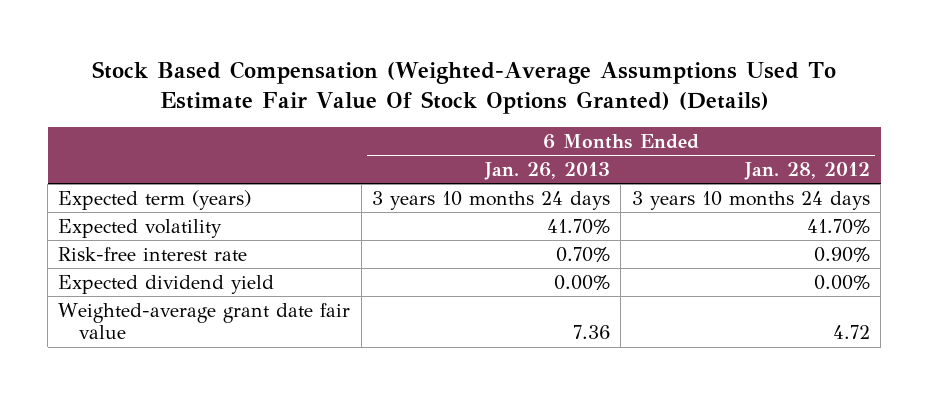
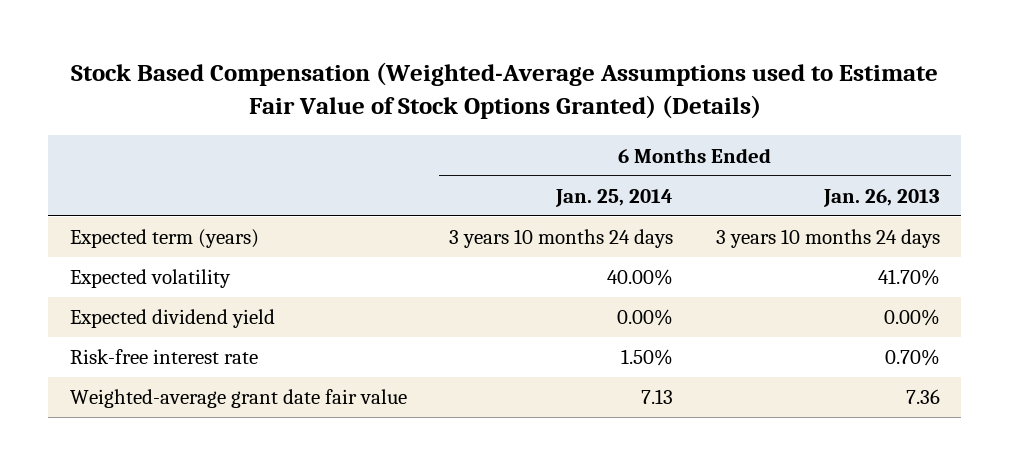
- Stock Based Compensation (Weighted-Average Assumptions Used To Estimate Fair Value Of Stock Options Granted) (Details)
+ Stock Based Compensation (Weighted-Average Assumptions used to Estimate Fair Value of Stock Options Granted) (Details)
- | 6 Months Ended Jan. 26, 2013 | 6 Months Ended Jan. 28, 2012
+ | 6 Months Ended Jan. 25, 2014 | 6 Months Ended Jan. 26, 2013
moved down: Risk-free interest rate | 1.50% | 0.70%

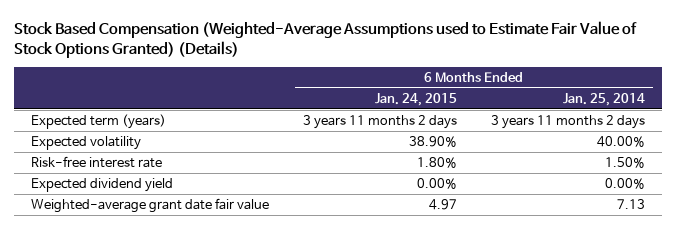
- | 6 Months Ended Jan. 25, 2014 | 6 Months Ended Jan. 26, 2013
+ | 6 Months Ended Jan. 24, 2015 | 6 Months Ended Jan. 25, 2014
- Expected term (years) | 3 years 10 months 24 days | 3 years 10 months 24 days
+ Expected term (years) | 3 years 11 months 2 days | 3 years 11 months 2 days
moved down: Expected dividend yield | 0.00% | 0.00%

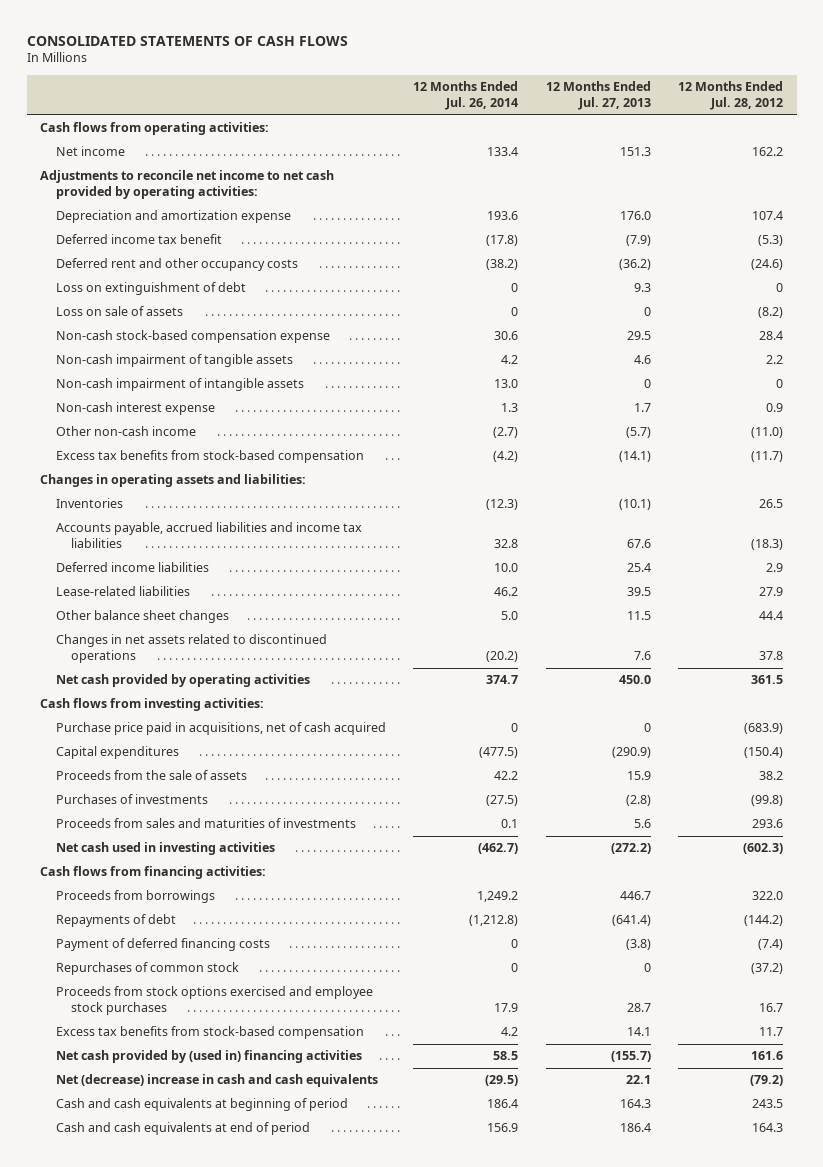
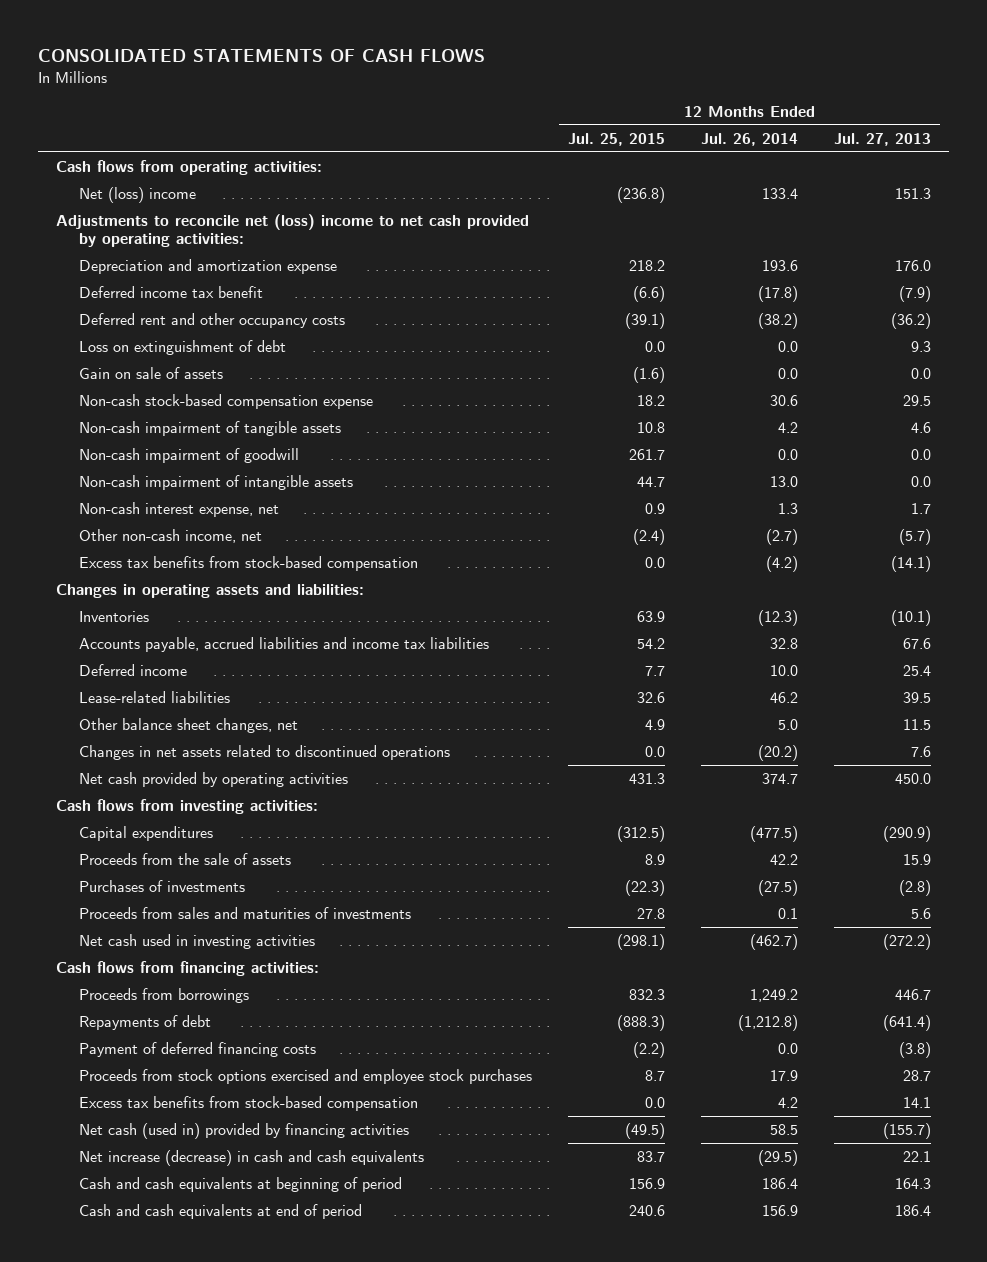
- | 12 Months Ended Jul. 26, 2014 | 12 Months Ended Jul. 27, 2013 | 12 Months Ended Jul. 28, 2012
+ | 12 Months Ended Jul. 25, 2015 | 12 Months Ended Jul. 26, 2014 | 12 Months Ended Jul. 27, 2013
- Net income | 133.4 | 151.3 | 162.2
- Adjustments to reconcile net income to net cash provided by operating activities:
+ Net (loss) income | (236.8) | 133.4 | 151.3
+ Adjustments to reconcile net (loss) income to net cash provided by operating activities:
- Loss on extinguishment of debt | 0 | 9.3 | 0
- Loss on sale of assets | 0 | 0 | (8.2)
+ Loss on extinguishment of debt | 0.0 | 0.0 | 9.3
+ Gain on sale of assets | (1.6) | 0.0 | 0.0
- Non-cash impairment of intangible assets | 13.0 | 0 | 0
- Non-cash interest expense | 1.3 | 1.7 | 0.9
- Other non-cash income | (2.7) | (5.7) | (11.0)
+ Non-cash impairment of goodwill | 261.7 | 0.0 | 0.0
+ Non-cash impairment of intangible assets | 44.7 | 13.0 | 0.0
+ Non-cash interest expense, net | 0.9 | 1.3 | 1.7
+ Other non-cash income, net | (2.4) | (2.7) | (5.7)
- Deferred income liabilities | 10.0 | 25.4 | 2.9
+ Deferred income | 7.7 | 10.0 | 25.4
- Other balance sheet changes | 5.0 | 11.5 | 44.4
+ Other balance sheet changes, net | 4.9 | 5.0 | 11.5
- Purchase price paid in acquisitions, net of cash acquired | 0 | 0 | (683.9)
- Payment of deferred financing costs | 0 | (3.8) | (7.4)
- Repurchases of common stock | 0 | 0 | (37.2)
+ Payment of deferred financing costs | (2.2) | 0.0 | (3.8)
- Net cash provided by (used in) financing activities | 58.5 | (155.7) | 161.6
- Net (decrease) increase in cash and cash equivalents | (29.5) | 22.1 | (79.2)
+ Net cash (used in) provided by financing activities | (49.5) | 58.5 | (155.7)
+ Net increase (decrease) in cash and cash equivalents | 83.7 | (29.5) | 22.1

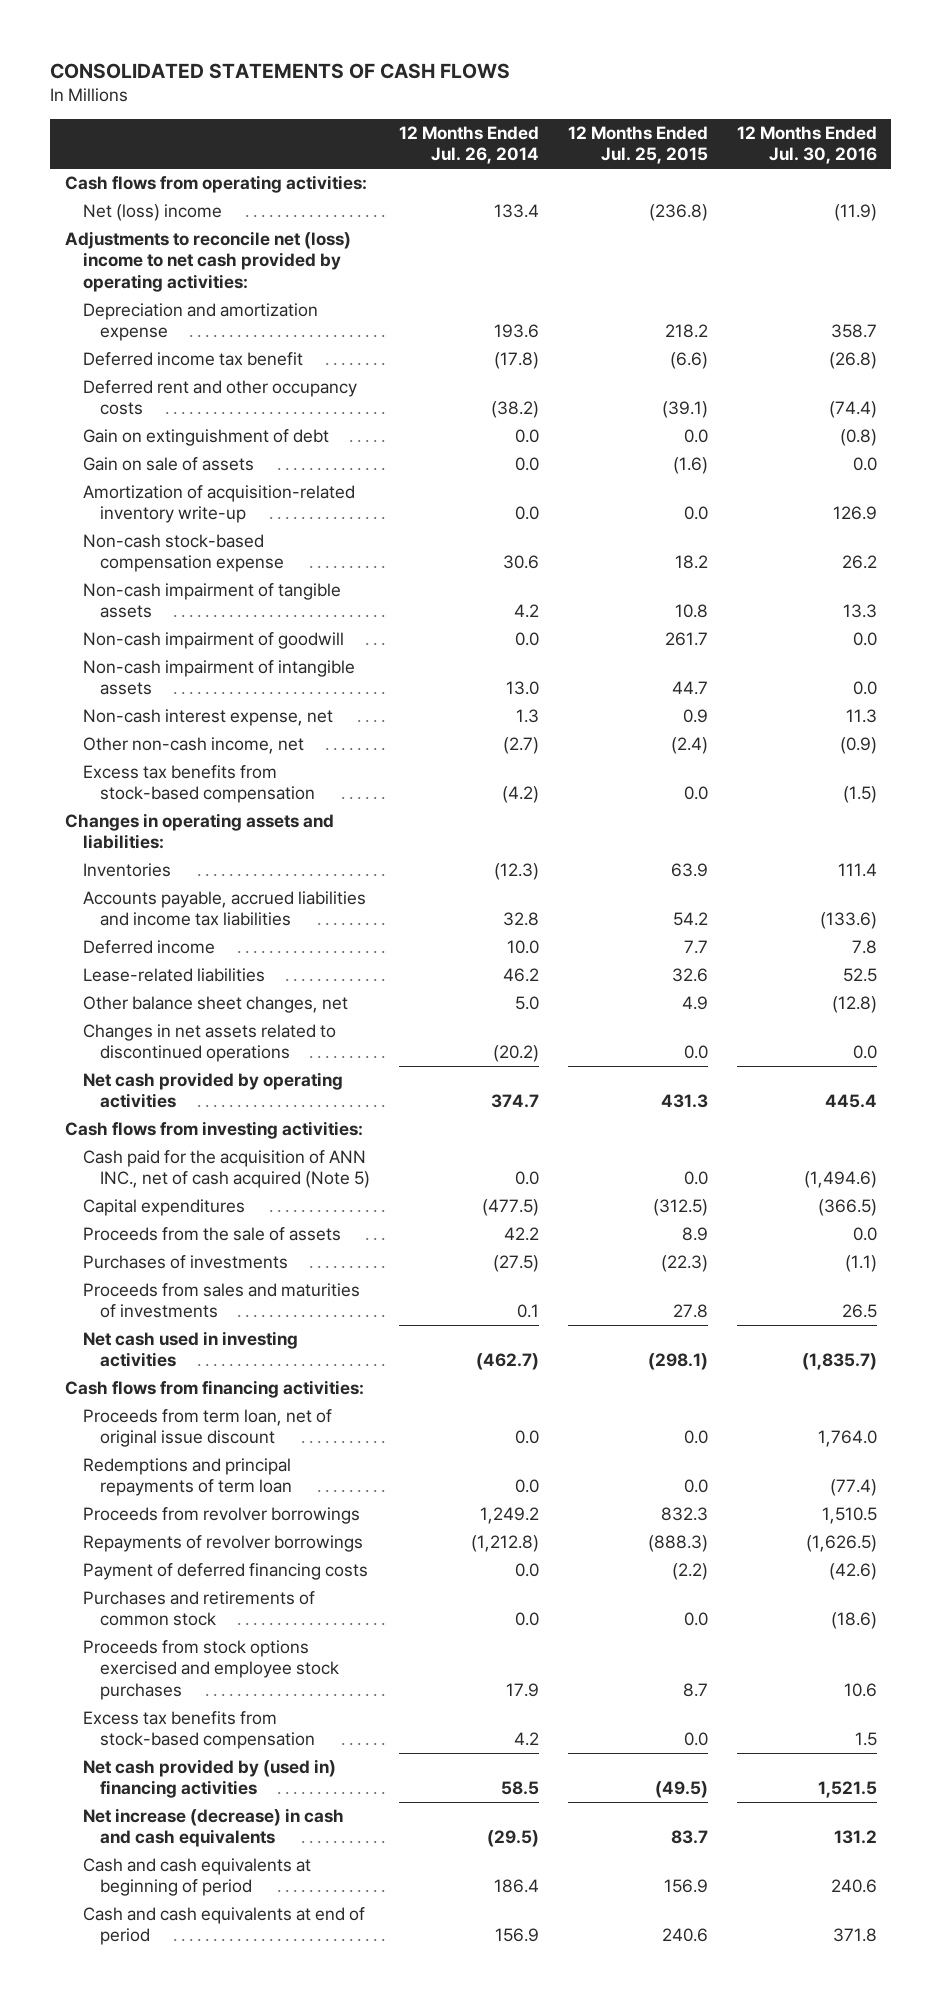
- | 12 Months Ended Jul. 25, 2015 | 12 Months Ended Jul. 26, 2014 | 12 Months Ended Jul. 27, 2013
+ | 12 Months Ended Jul. 26, 2014 | 12 Months Ended Jul. 25, 2015 | 12 Months Ended Jul. 30, 2016
- Loss on extinguishment of debt | 0.0 | 0.0 | 9.3
+ Gain on extinguishment of debt | 0.0 | 0.0 | (0.8)
+ Amortization of acquisition-related inventory write-up | 0.0 | 0.0 | 126.9
+ Cash paid for the acquisition of ANN INC., net of cash acquired (Note 5) | 0.0 | 0.0 | (1,494.6)
- Proceeds from borrowings | 832.3 | 1,249.2 | 446.7
- Repayments of debt | (888.3) | (1,212.8) | (641.4)
+ Proceeds from term loan, net of original issue discount | 0.0 | 0.0 | 1,764.0
+ Redemptions and principal repayments of term loan | 0.0 | 0.0 | (77.4)
+ Proceeds from revolver borrowings | 1,249.2 | 832.3 | 1,510.5
+ Repayments of revolver borrowings | (1,212.8) | (888.3) | (1,626.5)
+ Purchases and retirements of common stock | 0.0 | 0.0 | (18.6)
- Net cash (used in) provided by financing activities | (49.5) | 58.5 | (155.7)
+ Net cash provided by (used in) financing activities | 58.5 | (49.5) | 1,521.5

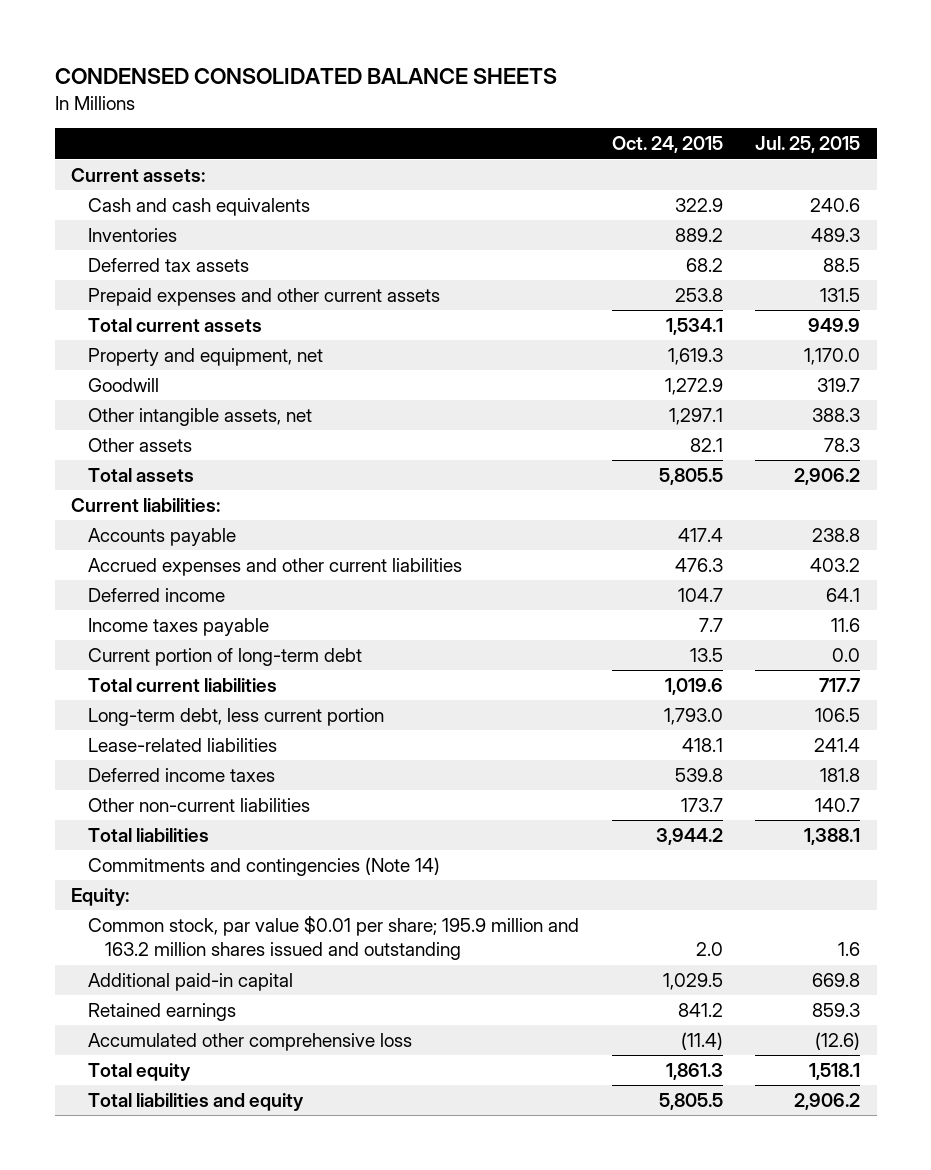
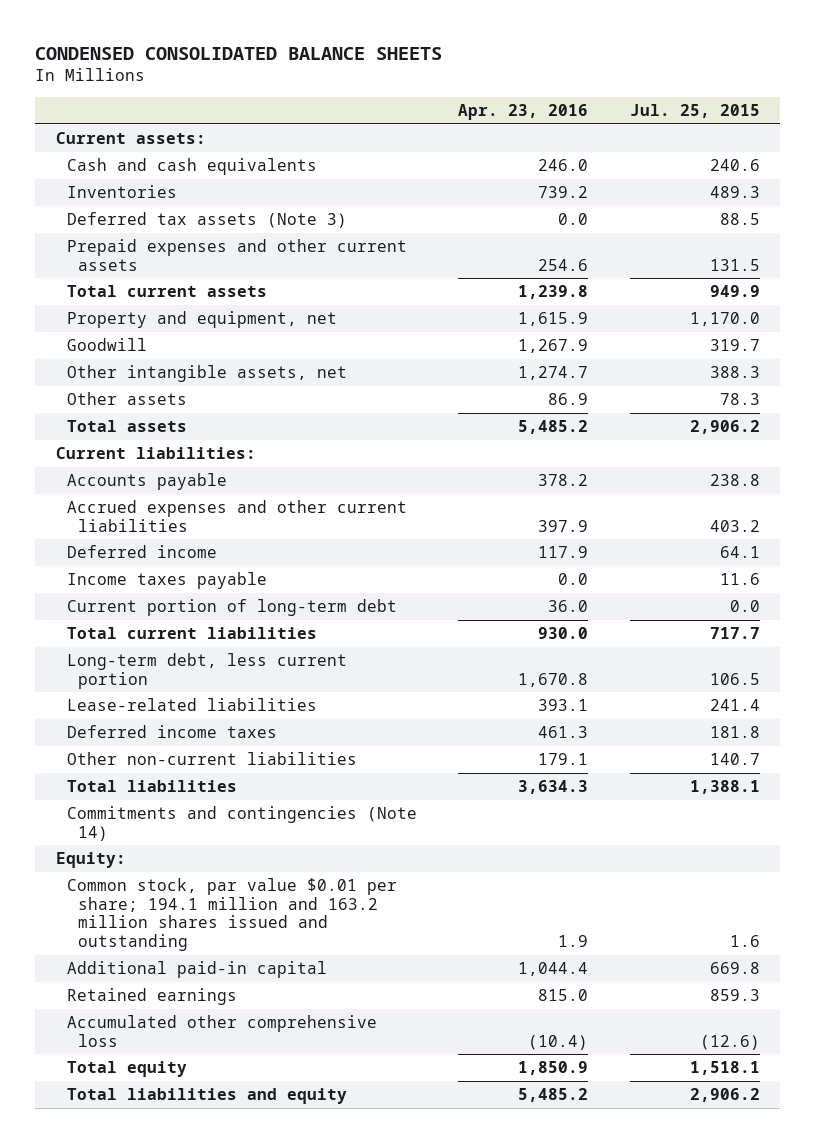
- | Oct. 24, 2015 | Jul. 25, 2015
+ | Apr. 23, 2016 | Jul. 25, 2015
- Deferred tax assets | 68.2 | 88.5
+ Deferred tax assets (Note 3) | 0.0 | 88.5
- Common stock, par value $0.01 per share; 195.9 million and 163.2 million shares issued and outstanding | 2.0 | 1.6
+ Common stock, par value $0.01 per share; 194.1 million and 163.2 million shares issued and outstanding | 1.9 | 1.6

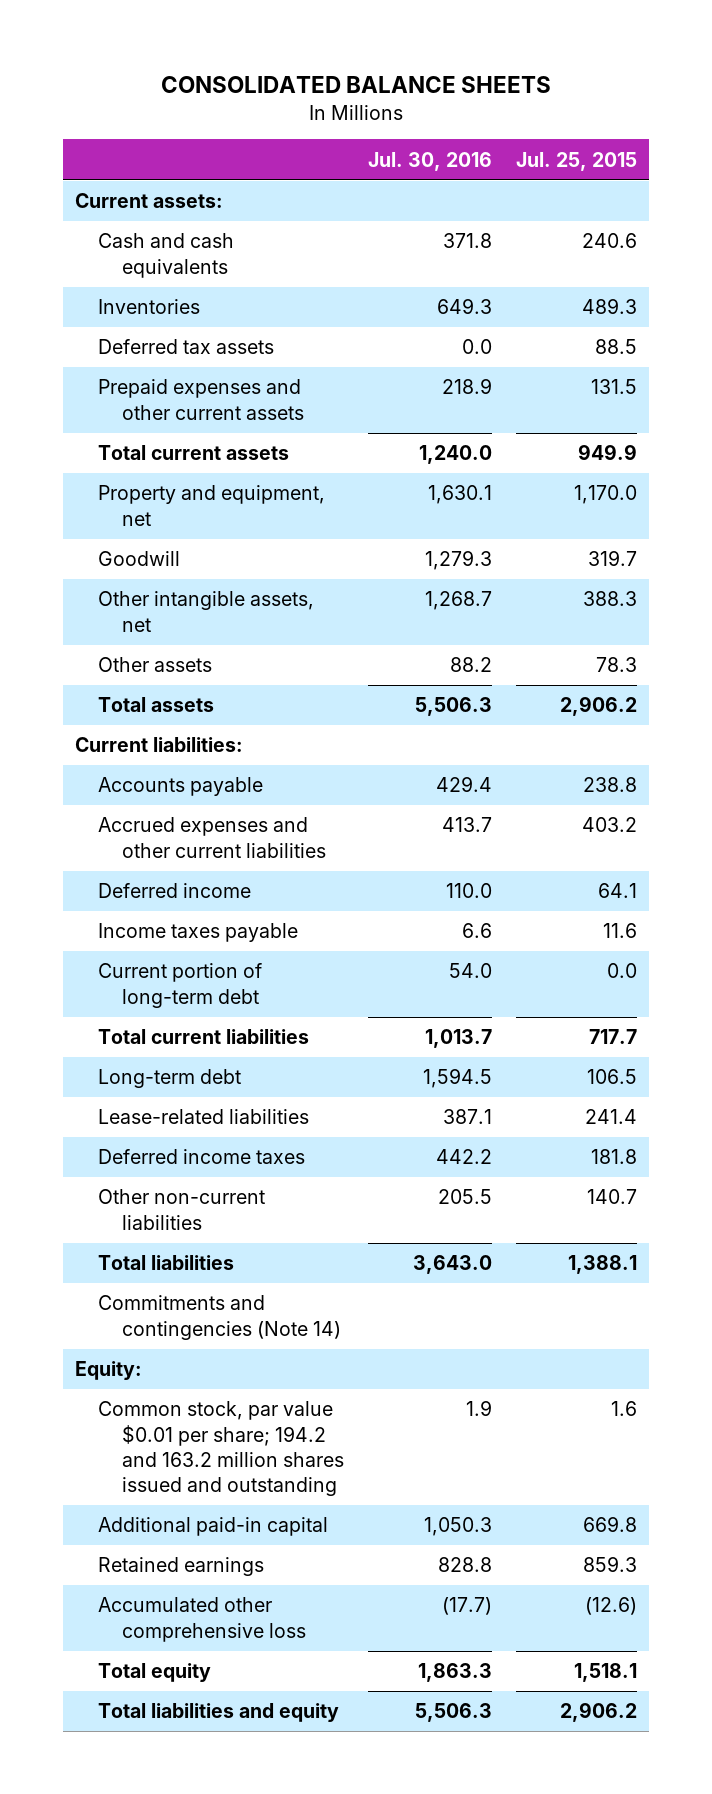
- CONDENSED CONSOLIDATED BALANCE SHEETS
+ CONSOLIDATED BALANCE SHEETS
- | Apr. 23, 2016 | Jul. 25, 2015
+ | Jul. 30, 2016 | Jul. 25, 2015
- Deferred tax assets (Note 3) | 0.0 | 88.5
+ Deferred tax assets | 0.0 | 88.5
- Long-term debt, less current portion | 1,670.8 | 106.5
+ Long-term debt | 1,594.5 | 106.5
- Common stock, par value $0.01 per share; 194.1 million and 163.2 million shares issued and outstanding | 1.9 | 1.6
+ Common stock, par value $0.01 per share; 194.2 and 163.2 million shares issued and outstanding | 1.9 | 1.6

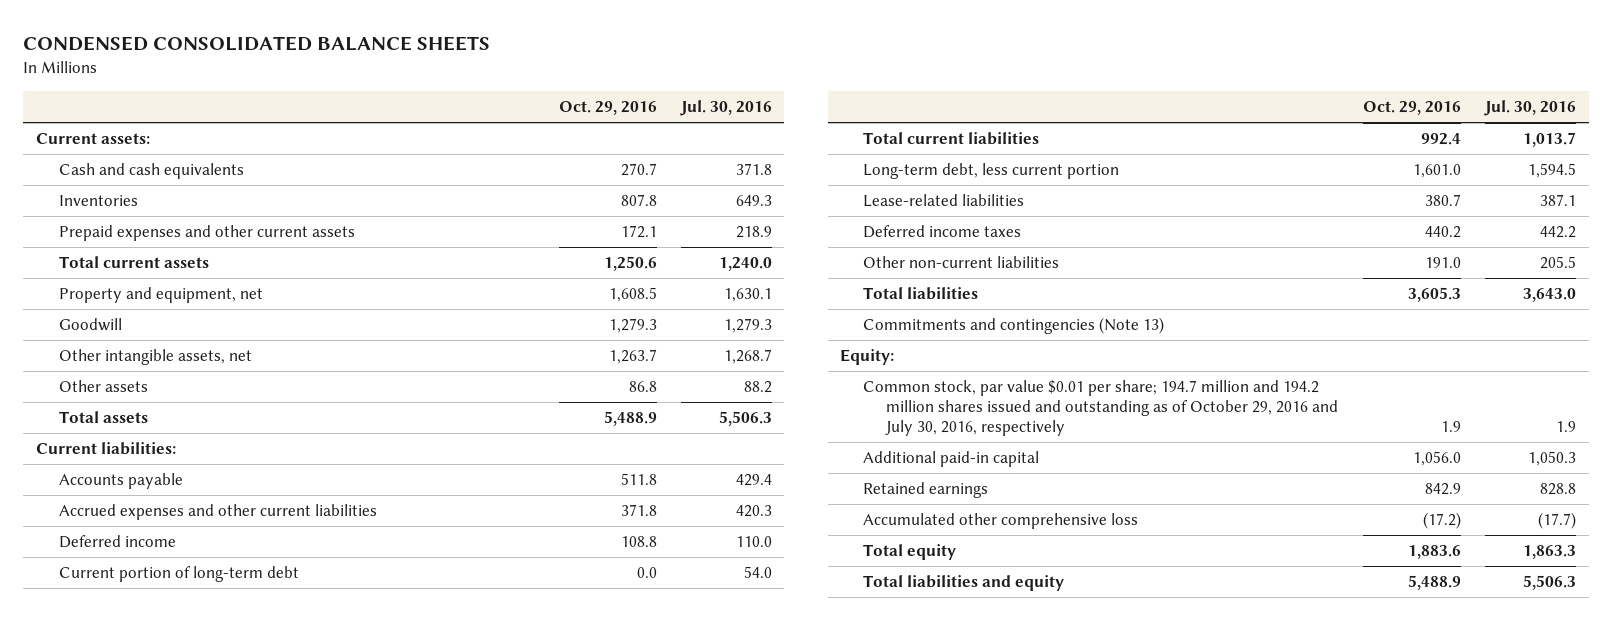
- CONSOLIDATED BALANCE SHEETS
+ CONDENSED CONSOLIDATED BALANCE SHEETS
- | Jul. 30, 2016 | Jul. 25, 2015
+ | Oct. 29, 2016 | Jul. 30, 2016
- Deferred tax assets | 0.0 | 88.5
- Accrued expenses and other current liabilities | 413.7 | 403.2
+ Accrued expenses and other current liabilities | 371.8 | 420.3
- Income taxes payable | 6.6 | 11.6
- Long-term debt | 1,594.5 | 106.5
+ Long-term debt, less current portion | 1,601.0 | 1,594.5
- Commitments and contingencies (Note 14)
+ Commitments and contingencies (Note 13)
- Common stock, par value $0.01 per share; 194.2 and 163.2 million shares issued and outstanding | 1.9 | 1.6
+ Common stock, par value $0.01 per share; 194.7 million and 194.2 million shares issued and outstanding as of October 29, 2016 and July 30, 2016, respectively | 1.9 | 1.9

